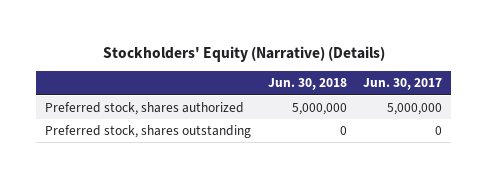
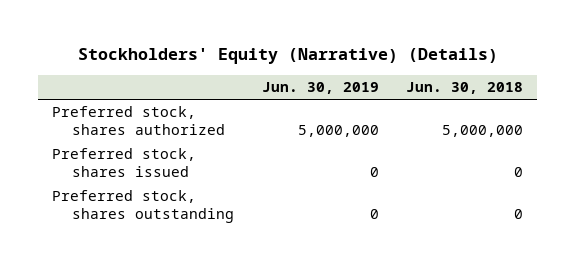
- | Jun. 30, 2018 | Jun. 30, 2017
+ | Jun. 30, 2019 | Jun. 30, 2018
+ Preferred stock, shares issued | 0 | 0

